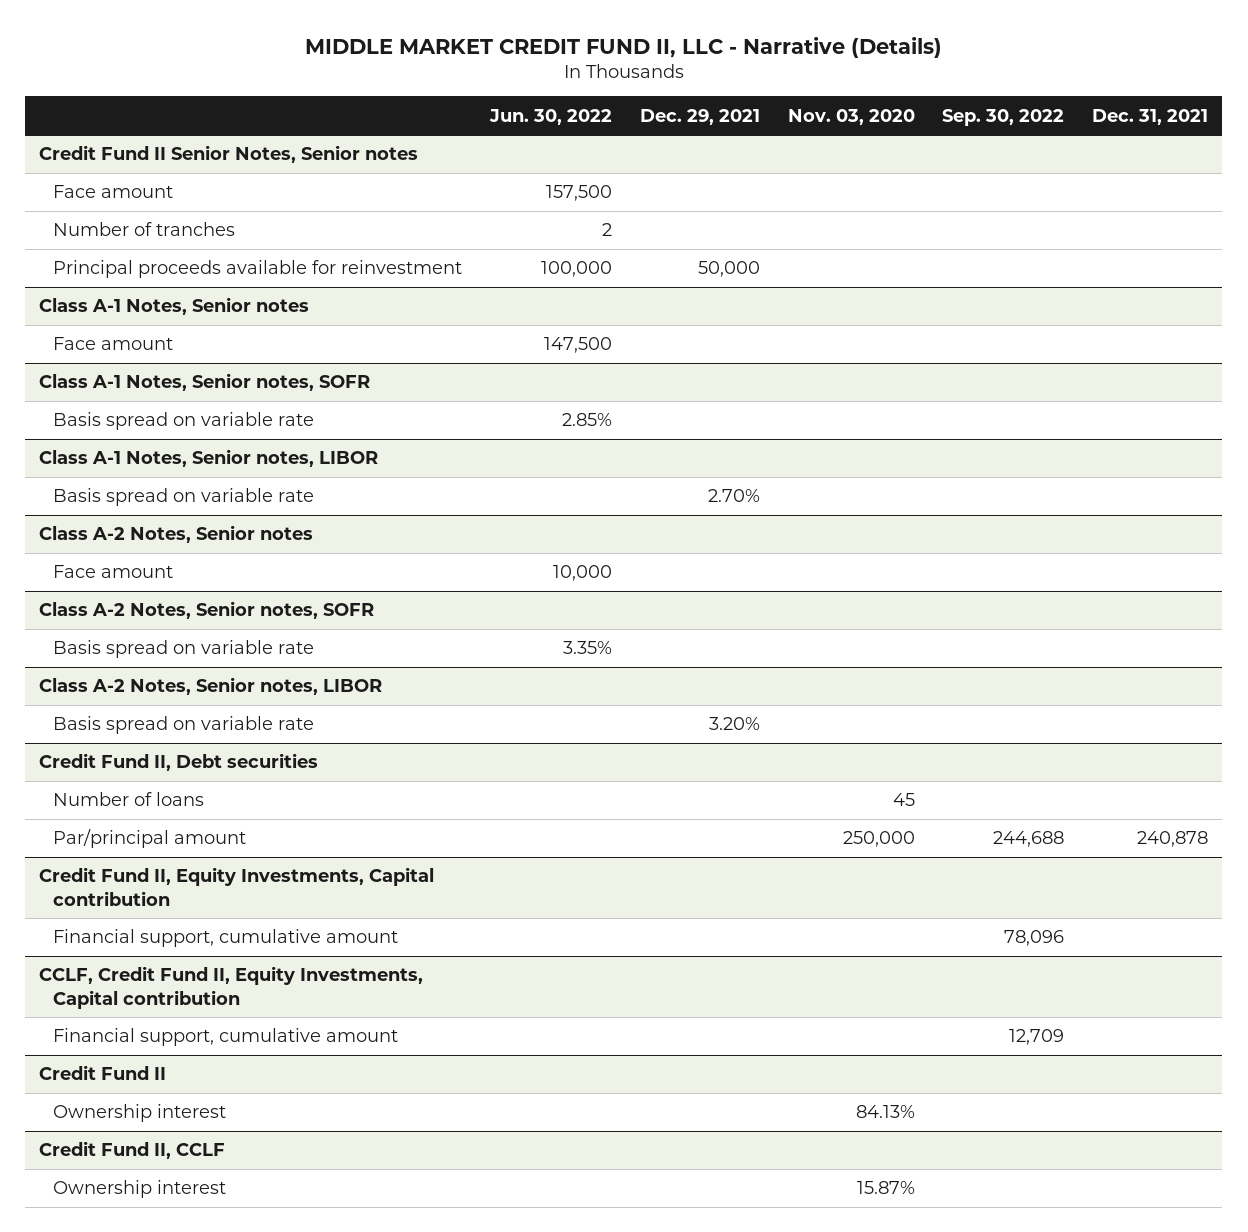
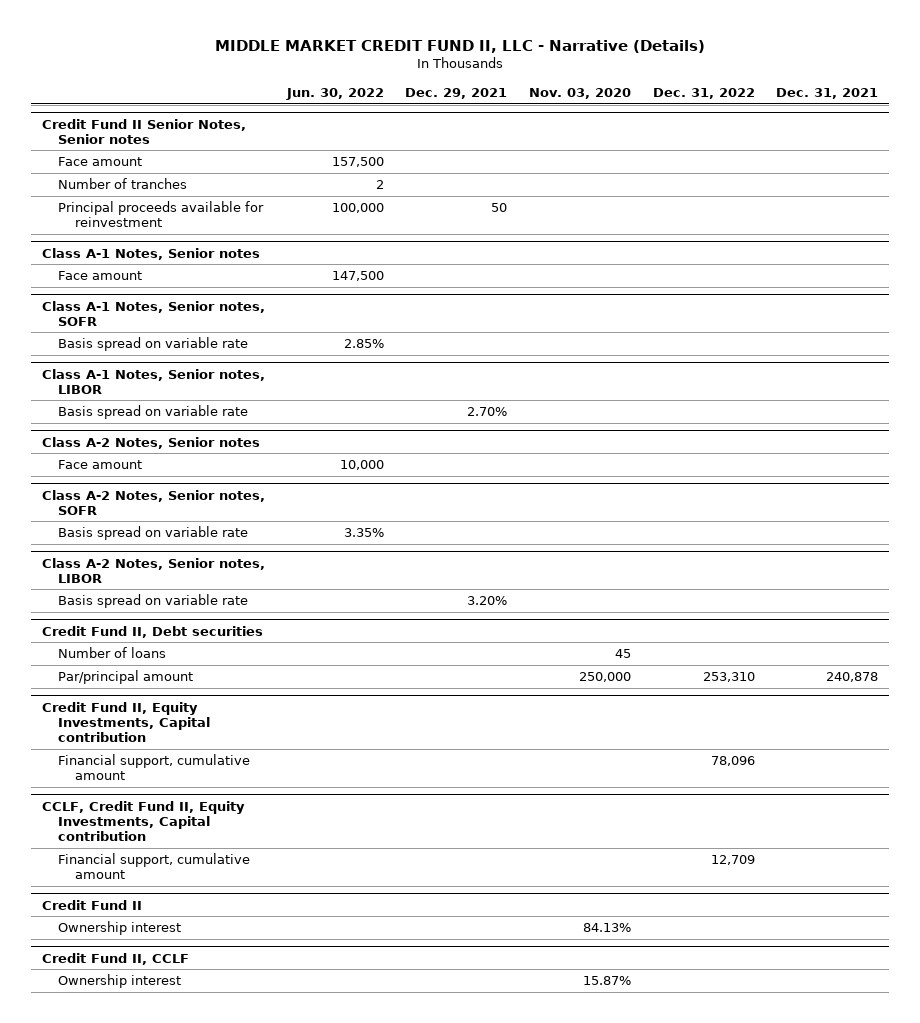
- | Jun. 30, 2022 | Dec. 29, 2021 | Nov. 03, 2020 | Sep. 30, 2022 | Dec. 31, 2021
+ | Jun. 30, 2022 | Dec. 29, 2021 | Nov. 03, 2020 | Dec. 31, 2022 | Dec. 31, 2021
@ Credit Fund II Senior Notes, Senior notes
- Principal proceeds available for reinvestment | 100,000 | 50,000 | | |
+ Principal proceeds available for reinvestment | 100,000 | 50 | | |

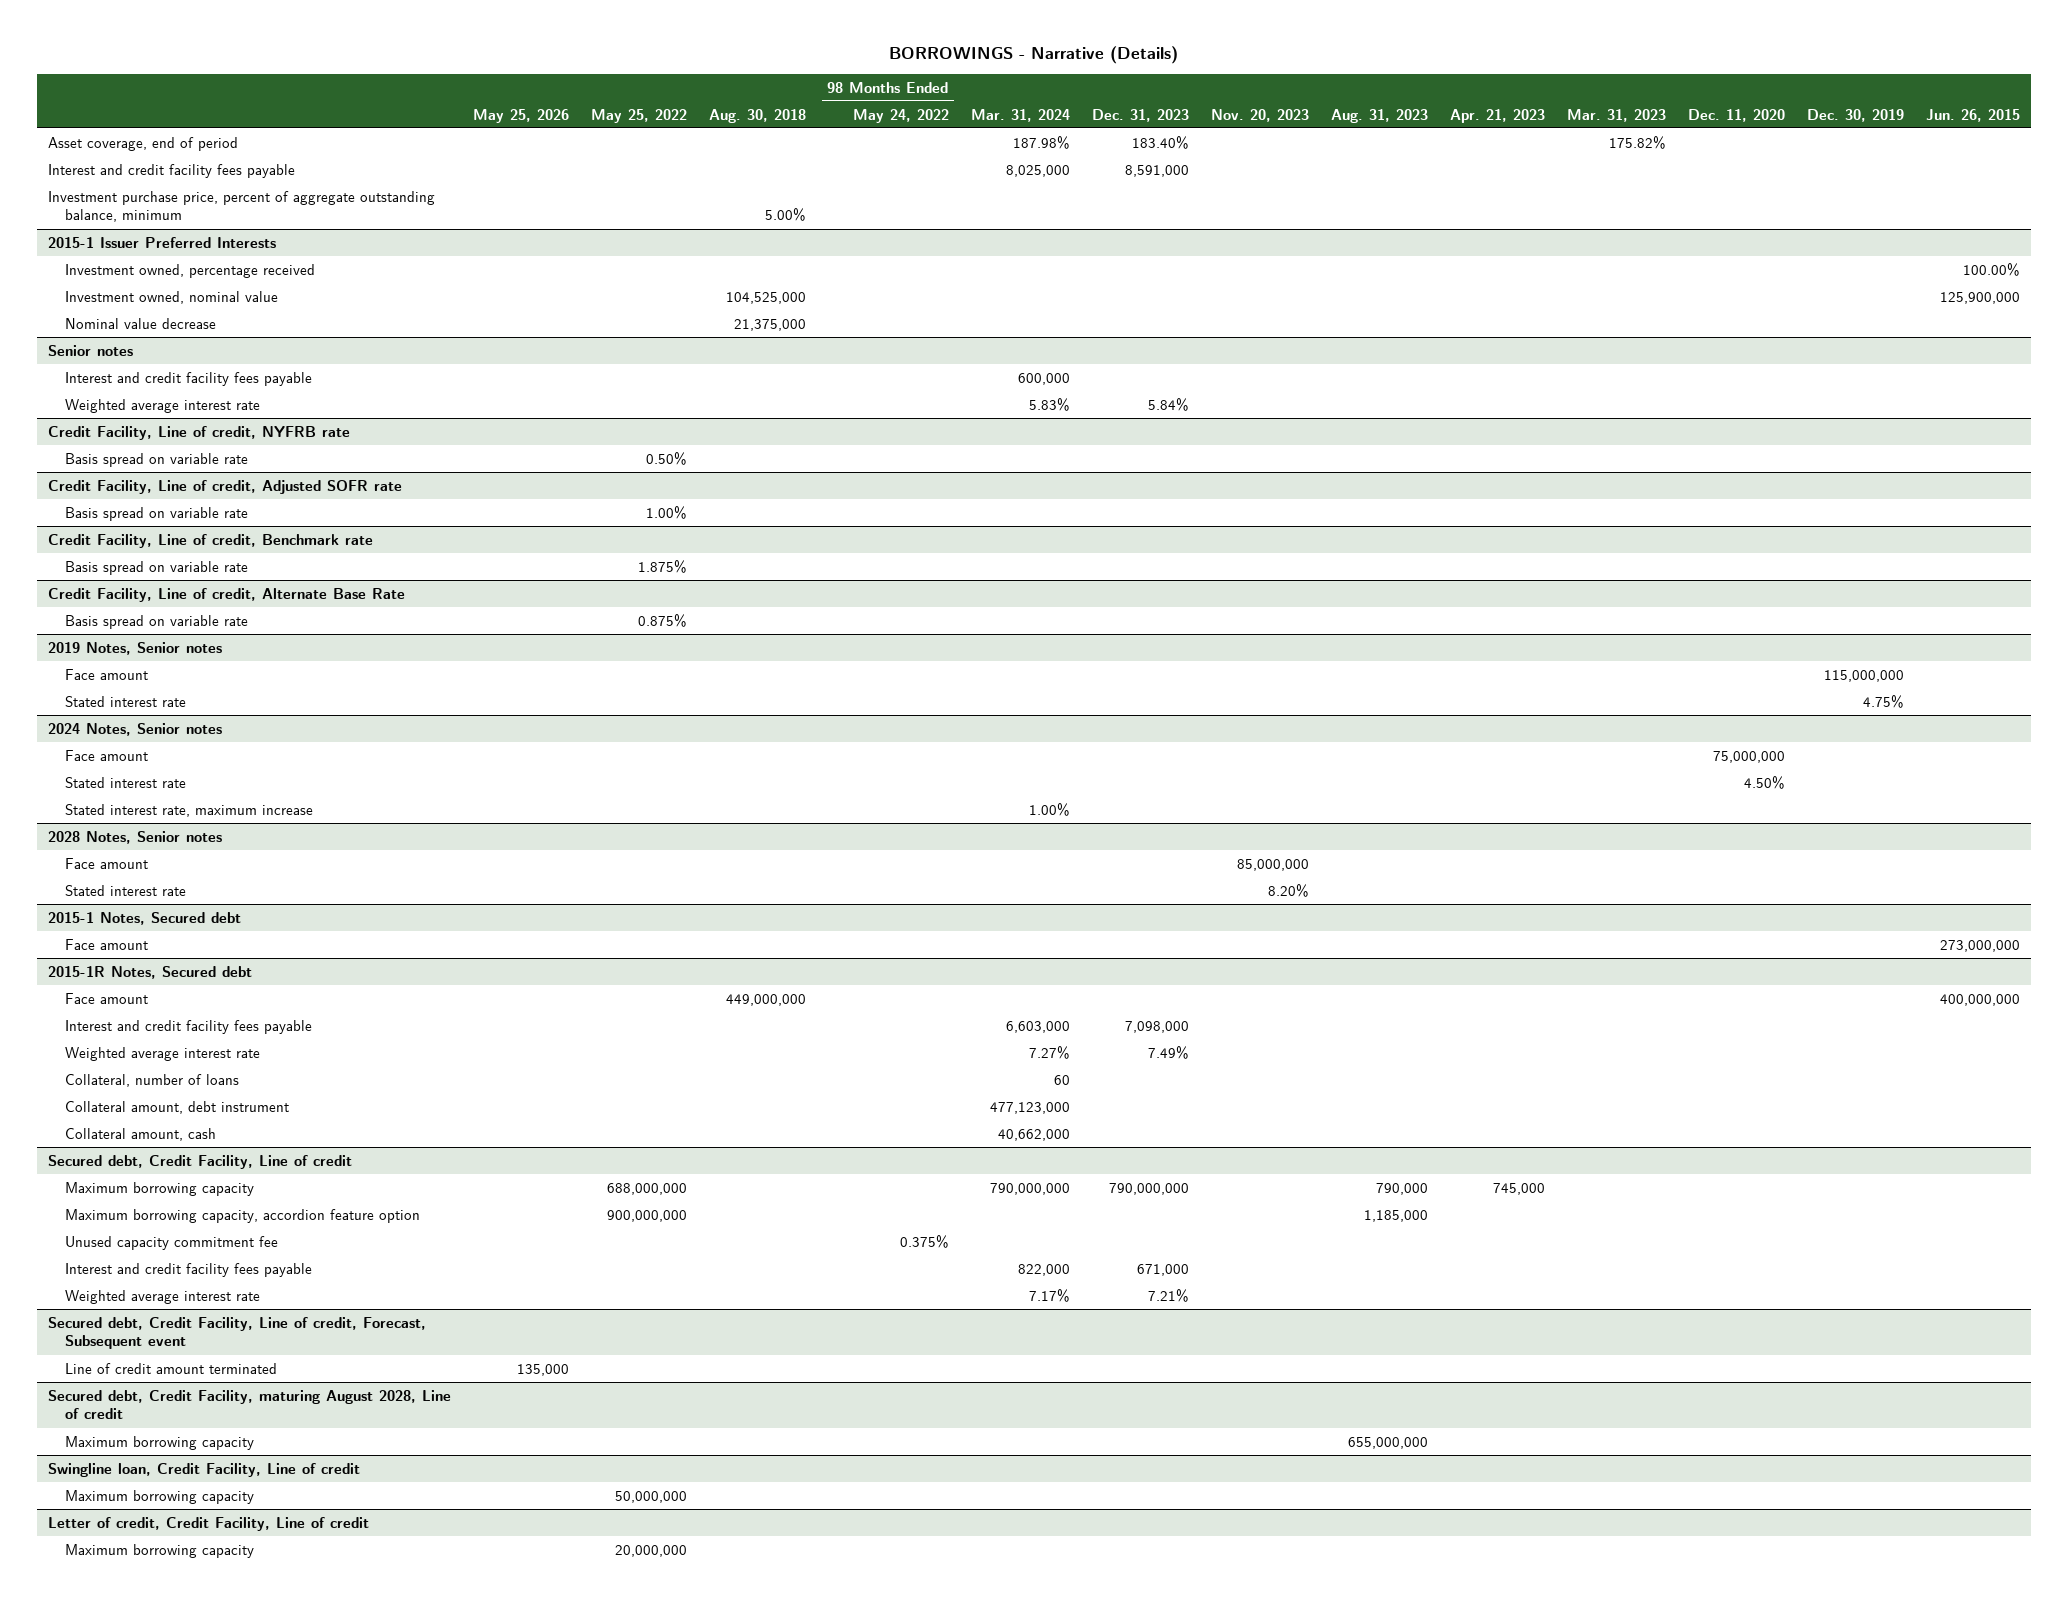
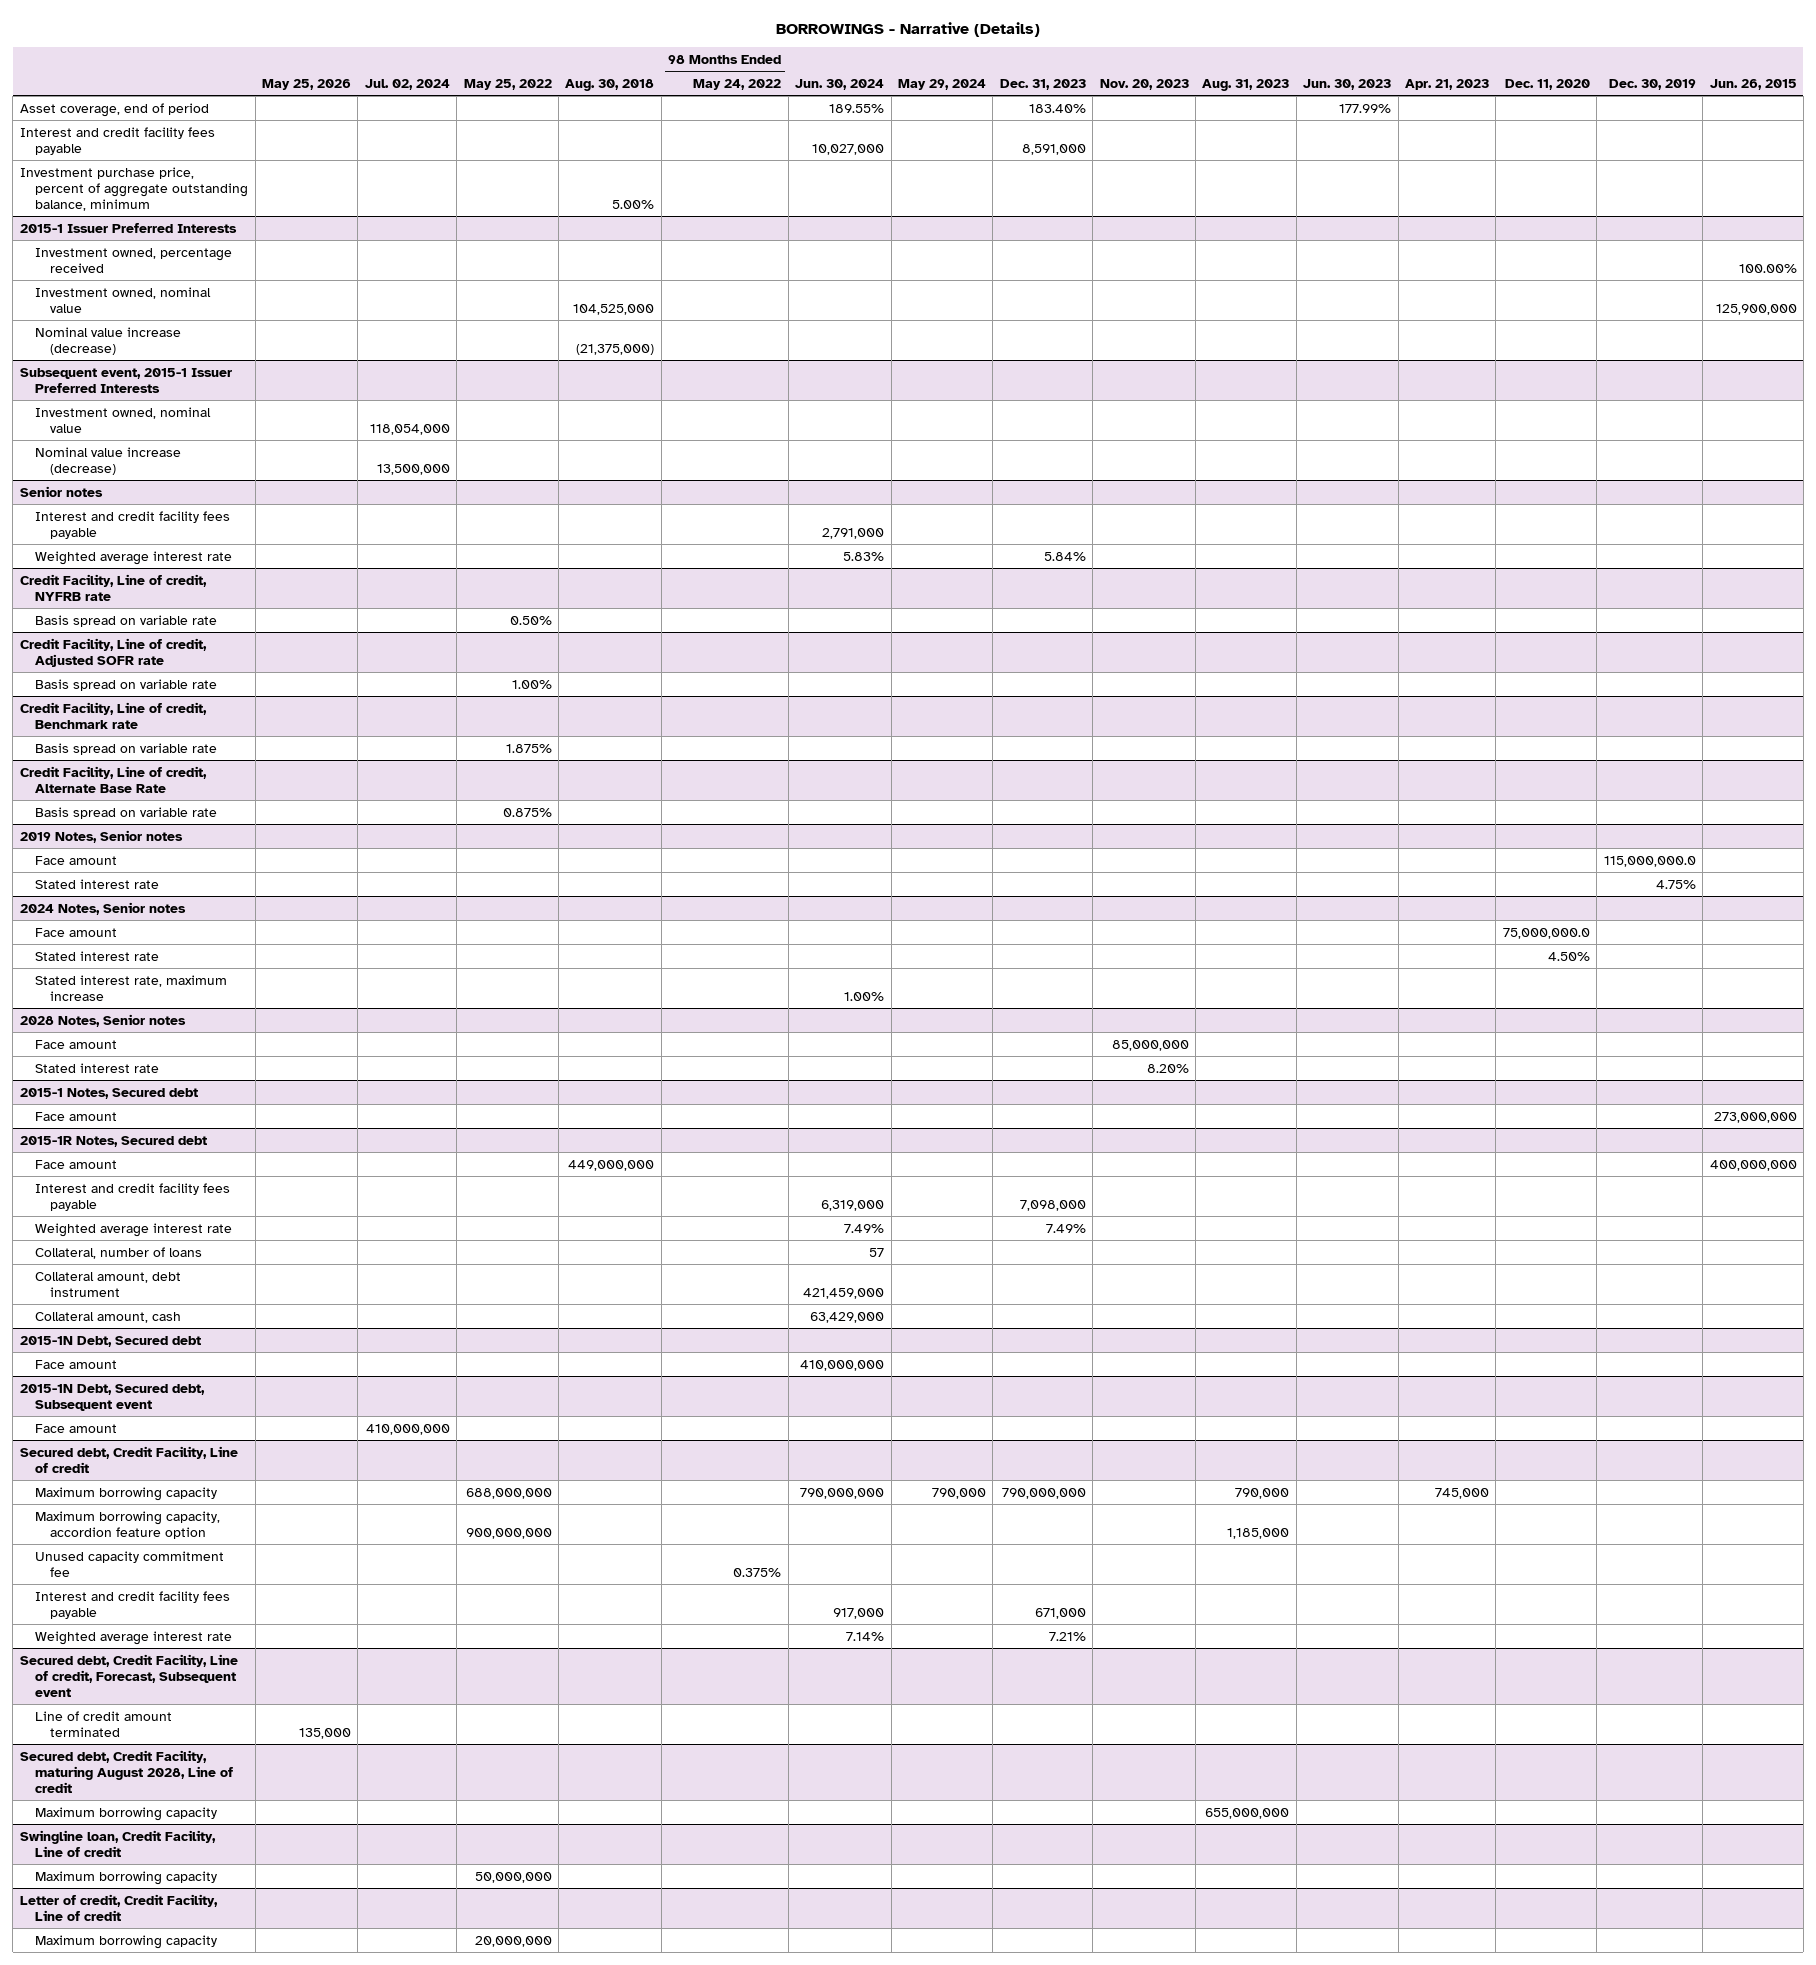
- | May 25, 2026 | May 25, 2022 | Aug. 30, 2018 | 98 Months Ended May 24, 2022 | Mar. 31, 2024 | Dec. 31, 2023 | Nov. 20, 2023 | Aug. 31, 2023 | Apr. 21, 2023 | Mar. 31, 2023 | Dec. 11, 2020 | Dec. 30, 2019 | Jun. 26, 2015
+ | May 25, 2026 | Jul. 02, 2024 | May 25, 2022 | Aug. 30, 2018 | 98 Months Ended May 24, 2022 | Jun. 30, 2024 | May 29, 2024 | Dec. 31, 2023 | Nov. 20, 2023 | Aug. 31, 2023 | Jun. 30, 2023 | Apr. 21, 2023 | Dec. 11, 2020 | Dec. 30, 2019 | Jun. 26, 2015
@ 2015-1 Issuer Preferred Interests
- Nominal value decrease | | | 21,375,000 | | | | | | | | | |
+ Nominal value increase (decrease) | | | | (21,375,000) | | | | | | | | | | |
+ Subsequent event, 2015-1 Issuer Preferred Interests
+ Investment owned, nominal value | | 118,054,000 | | | | | | | | | | | | |
+ Nominal value increase (decrease) | | 13,500,000 | | | | | | | | | | | | |
@ 2019 Notes, Senior notes
- Face amount | | | | | | | | | | | | 115,000,000 |
+ Face amount | | | | | | | | | | | | | | 115,000,000.0 |
@ 2024 Notes, Senior notes
- Face amount | | | | | | | | | | | 75,000,000 | |
+ Face amount | | | | | | | | | | | | | 75,000,000.0 | |
+ 2015-1N Debt, Secured debt
+ Face amount | | | | | | 410,000,000 | | | | | | | | |
+ 2015-1N Debt, Secured debt, Subsequent event
+ Face amount | | 410,000,000 | | | | | | | | | | | | |

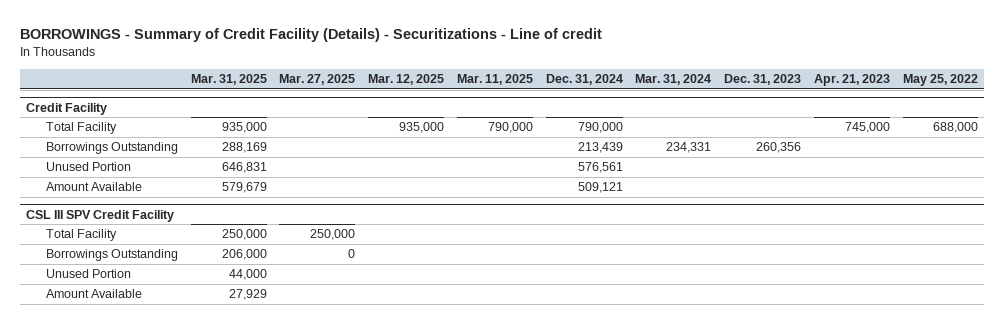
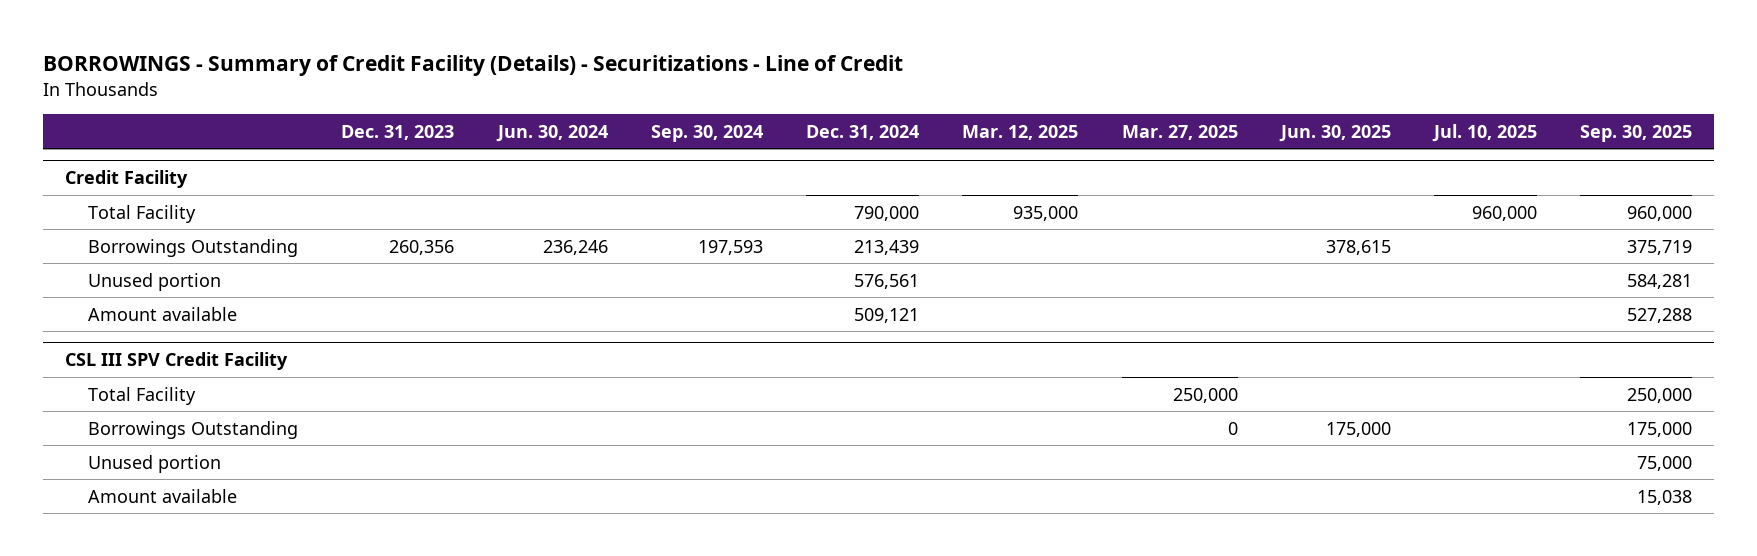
- BORROWINGS - Summary of Credit Facility (Details) - Securitizations - Line of credit
+ BORROWINGS - Summary of Credit Facility (Details) - Securitizations - Line of Credit
- | Mar. 31, 2025 | Mar. 27, 2025 | Mar. 12, 2025 | Mar. 11, 2025 | Dec. 31, 2024 | Mar. 31, 2024 | Dec. 31, 2023 | Apr. 21, 2023 | May 25, 2022
+ | Dec. 31, 2023 | Jun. 30, 2024 | Sep. 30, 2024 | Dec. 31, 2024 | Mar. 12, 2025 | Mar. 27, 2025 | Jun. 30, 2025 | Jul. 10, 2025 | Sep. 30, 2025
@ Credit Facility
- Unused Portion | 646,831 | | | | 576,561 | | | |
- Amount Available | 579,679 | | | | 509,121 | | | |
+ Unused portion | | | | 576,561 | | | | | 584,281
+ Amount available | | | | 509,121 | | | | | 527,288
@ CSL III SPV Credit Facility
- Unused Portion | 44,000 | | | | | | | |
- Amount Available | 27,929 | | | | | | | |
+ Unused portion | | | | | | | | | 75,000
+ Amount available | | | | | | | | | 15,038

